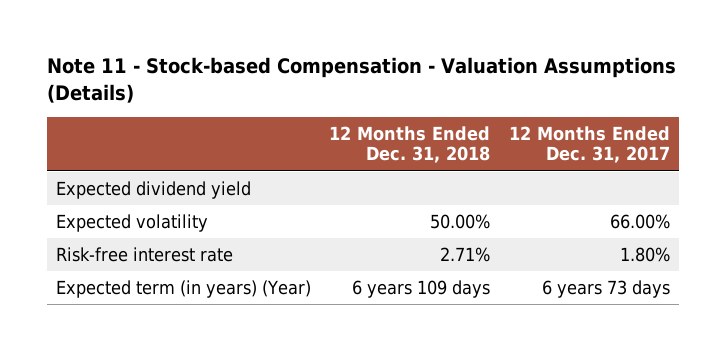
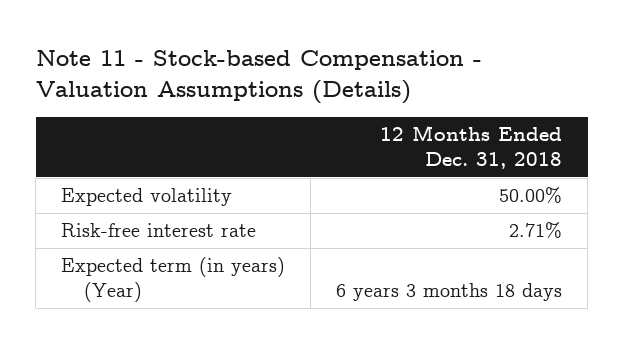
- | 12 Months Ended Dec. 31, 2018 | 12 Months Ended Dec. 31, 2017
+ | 12 Months Ended Dec. 31, 2018
- Expected dividend yield
- Expected term (in years) (Year) | 6 years 109 days | 6 years 73 days
+ Expected term (in years) (Year) | 6 years 3 months 18 days

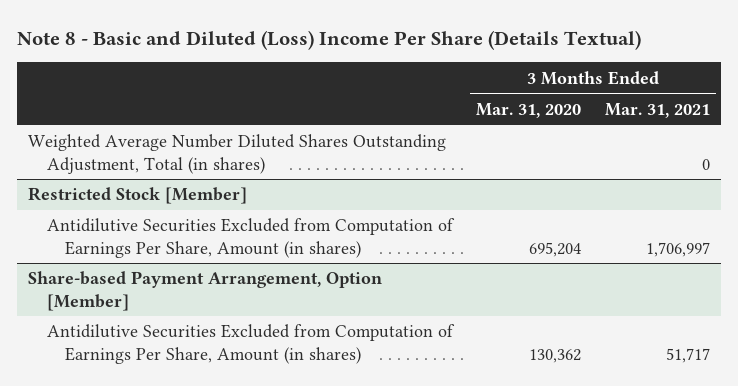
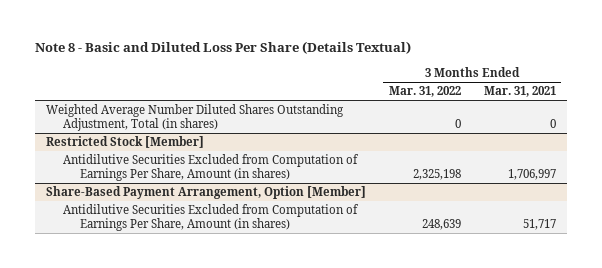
- Note 8 - Basic and Diluted (Loss) Income Per Share (Details Textual)
+ Note 8 - Basic and Diluted Loss Per Share (Details Textual)
- | 3 Months Ended Mar. 31, 2020 | 3 Months Ended Mar. 31, 2021
+ | 3 Months Ended Mar. 31, 2022 | 3 Months Ended Mar. 31, 2021
- Share-based Payment Arrangement, Option [Member]
+ Share-Based Payment Arrangement, Option [Member]

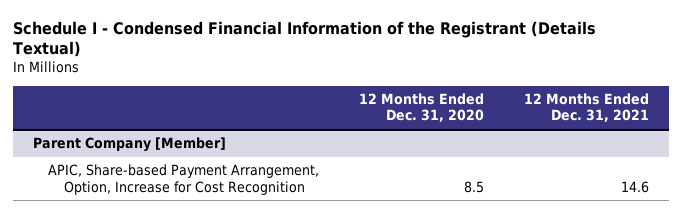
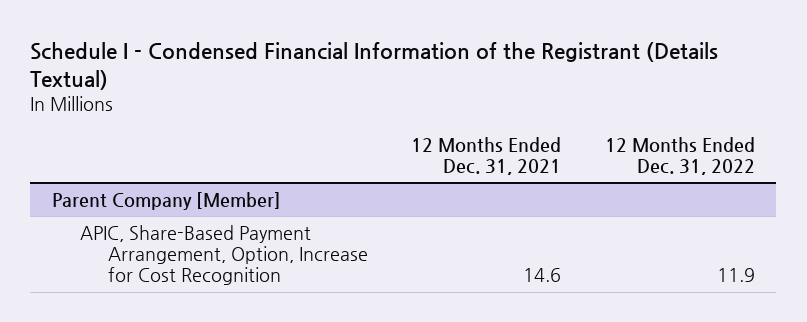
- | 12 Months Ended Dec. 31, 2020 | 12 Months Ended Dec. 31, 2021
+ | 12 Months Ended Dec. 31, 2021 | 12 Months Ended Dec. 31, 2022
@ Parent Company [Member]
- APIC, Share-based Payment Arrangement, Option, Increase for Cost Recognition | 8.5 | 14.6
+ APIC, Share-Based Payment Arrangement, Option, Increase for Cost Recognition | 14.6 | 11.9

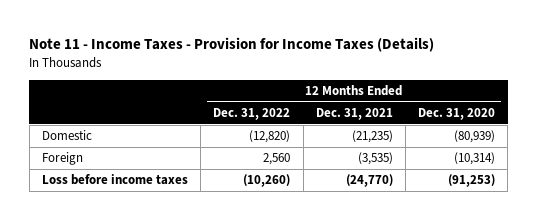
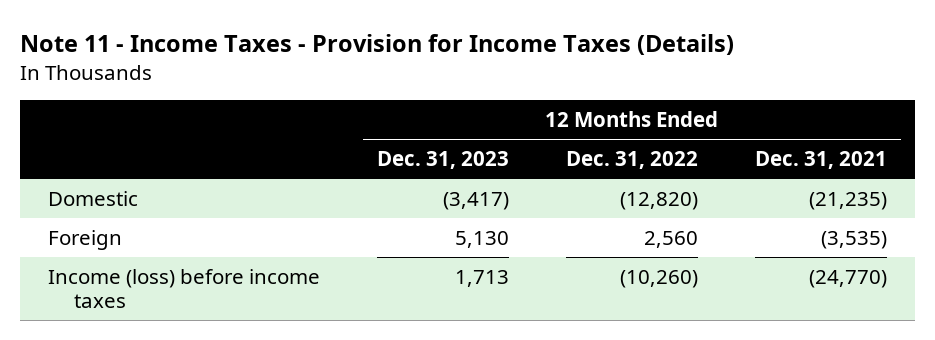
- | 12 Months Ended Dec. 31, 2022 | 12 Months Ended Dec. 31, 2021 | 12 Months Ended Dec. 31, 2020
+ | 12 Months Ended Dec. 31, 2023 | 12 Months Ended Dec. 31, 2022 | 12 Months Ended Dec. 31, 2021
- Loss before income taxes | (10,260) | (24,770) | (91,253)
+ Income (loss) before income taxes | 1,713 | (10,260) | (24,770)

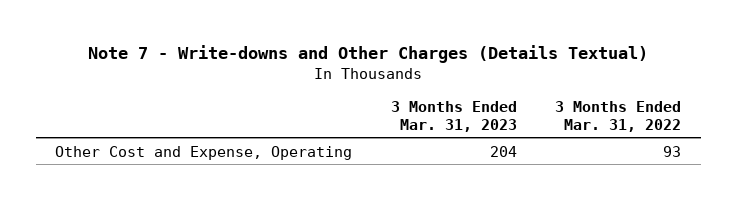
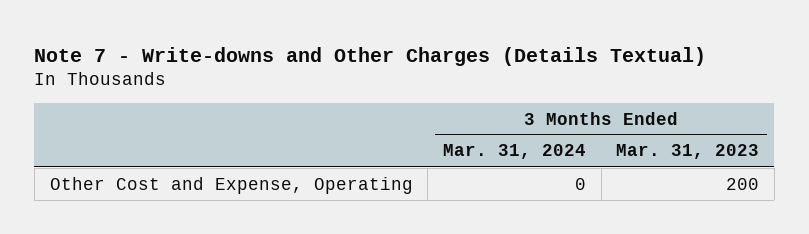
- | 3 Months Ended Mar. 31, 2023 | 3 Months Ended Mar. 31, 2022
+ | 3 Months Ended Mar. 31, 2024 | 3 Months Ended Mar. 31, 2023
- Other Cost and Expense, Operating | 204 | 93
+ Other Cost and Expense, Operating | 0 | 200

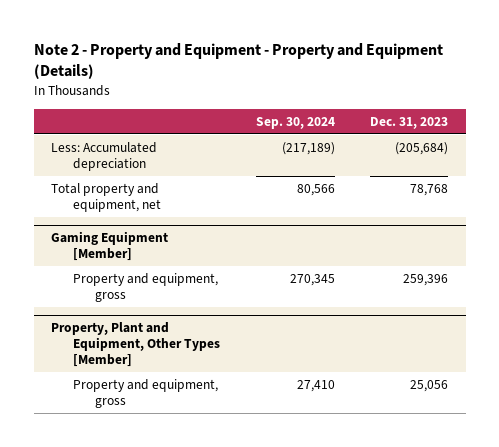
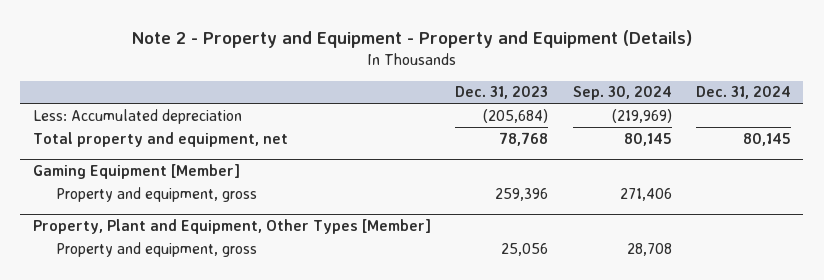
- | Sep. 30, 2024 | Dec. 31, 2023
+ | Dec. 31, 2023 | Sep. 30, 2024 | Dec. 31, 2024
- Less: Accumulated depreciation | (217,189) | (205,684)
- Total property and equipment, net | 80,566 | 78,768
+ Less: Accumulated depreciation | (205,684) | (219,969) |
+ Total property and equipment, net | 78,768 | 80,145 | 80,145
@ Gaming Equipment [Member]
- Property and equipment, gross | 270,345 | 259,396
+ Property and equipment, gross | 259,396 | 271,406 |
@ Property, Plant and Equipment, Other Types [Member]
- Property and equipment, gross | 27,410 | 25,056
+ Property and equipment, gross | 25,056 | 28,708 |

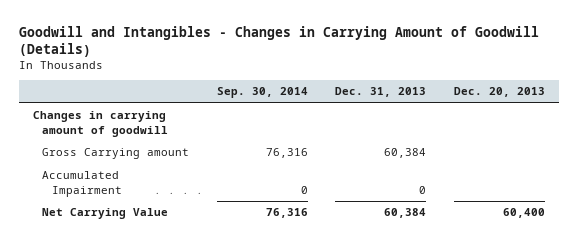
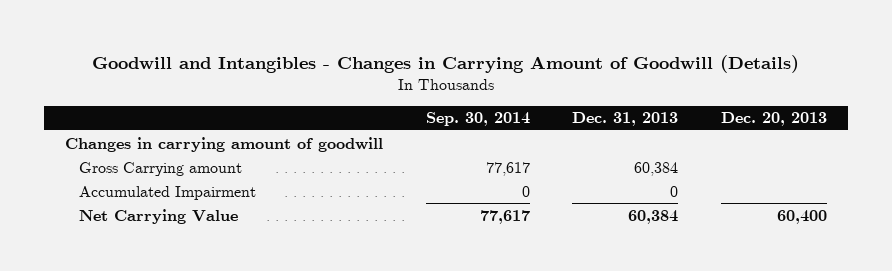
- Gross Carrying amount | 76,316 | 60,384 |
+ Gross Carrying amount | 77,617 | 60,384 |
- Net Carrying Value | 76,316 | 60,384 | 60,400
+ Net Carrying Value | 77,617 | 60,384 | 60,400

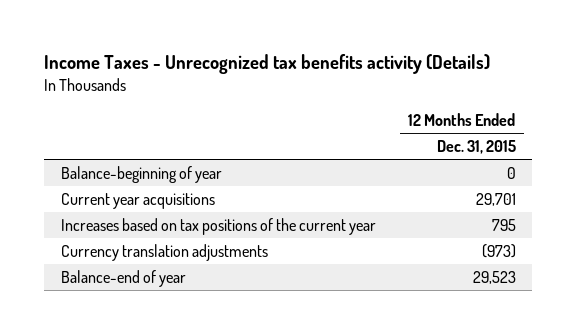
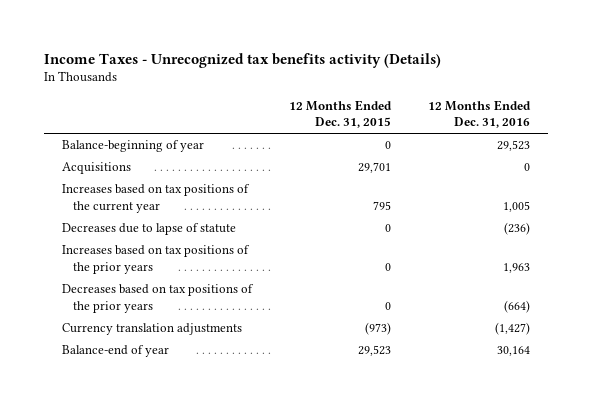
- | 12 Months Ended Dec. 31, 2015
+ | 12 Months Ended Dec. 31, 2015 | 12 Months Ended Dec. 31, 2016
- Current year acquisitions | 29,701
+ Acquisitions | 29,701 | 0
+ Decreases due to lapse of statute | 0 | (236)
+ Increases based on tax positions of the prior years | 0 | 1,963
+ Decreases based on tax positions of the prior years | 0 | (664)

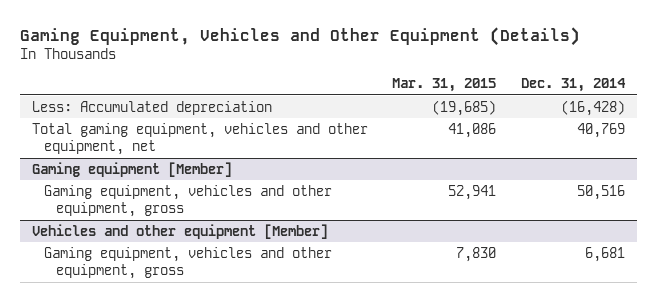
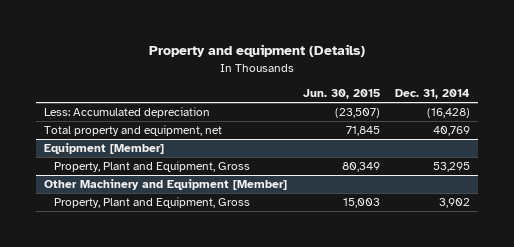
- Gaming Equipment, Vehicles and Other Equipment (Details)
+ Property and equipment (Details)
- | Mar. 31, 2015 | Dec. 31, 2014
+ | Jun. 30, 2015 | Dec. 31, 2014
- Total gaming equipment, vehicles and other equipment, net | 41,086 | 40,769
- Gaming equipment [Member]
- Gaming equipment, vehicles and other equipment, gross | 52,941 | 50,516
- Vehicles and other equipment [Member]
- Gaming equipment, vehicles and other equipment, gross | 7,830 | 6,681
+ Total property and equipment, net | 71,845 | 40,769
+ Equipment [Member]
+ Property, Plant and Equipment, Gross | 80,349 | 53,295
+ Other Machinery and Equipment [Member]
+ Property, Plant and Equipment, Gross | 15,003 | 3,902

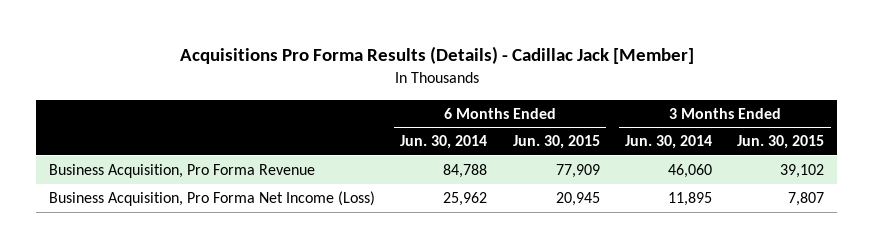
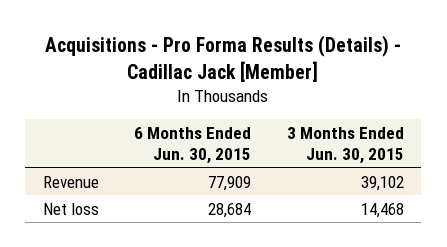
- Acquisitions Pro Forma Results (Details) - Cadillac Jack [Member]
+ Acquisitions - Pro Forma Results (Details) - Cadillac Jack [Member]
- | 6 Months Ended Jun. 30, 2014 | 6 Months Ended Jun. 30, 2015 | 3 Months Ended Jun. 30, 2014 | 3 Months Ended Jun. 30, 2015
+ | 6 Months Ended Jun. 30, 2015 | 3 Months Ended Jun. 30, 2015
- Business Acquisition, Pro Forma Revenue | 84,788 | 77,909 | 46,060 | 39,102
- Business Acquisition, Pro Forma Net Income (Loss) | 25,962 | 20,945 | 11,895 | 7,807
+ Revenue | 77,909 | 39,102
+ Net loss | 28,684 | 14,468

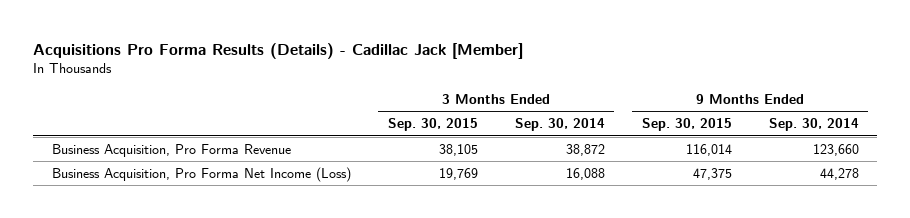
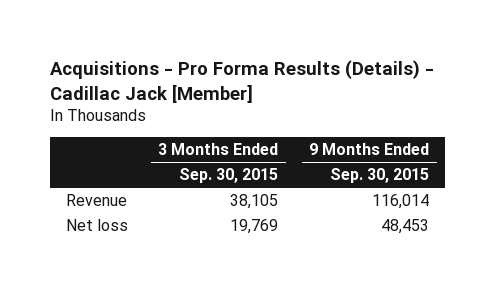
- Acquisitions Pro Forma Results (Details) - Cadillac Jack [Member]
+ Acquisitions - Pro Forma Results (Details) - Cadillac Jack [Member]
- | 3 Months Ended Sep. 30, 2015 | 3 Months Ended Sep. 30, 2014 | 9 Months Ended Sep. 30, 2015 | 9 Months Ended Sep. 30, 2014
+ | 3 Months Ended Sep. 30, 2015 | 9 Months Ended Sep. 30, 2015
- Business Acquisition, Pro Forma Revenue | 38,105 | 38,872 | 116,014 | 123,660
- Business Acquisition, Pro Forma Net Income (Loss) | 19,769 | 16,088 | 47,375 | 44,278
+ Revenue | 38,105 | 116,014
+ Net loss | 19,769 | 48,453

